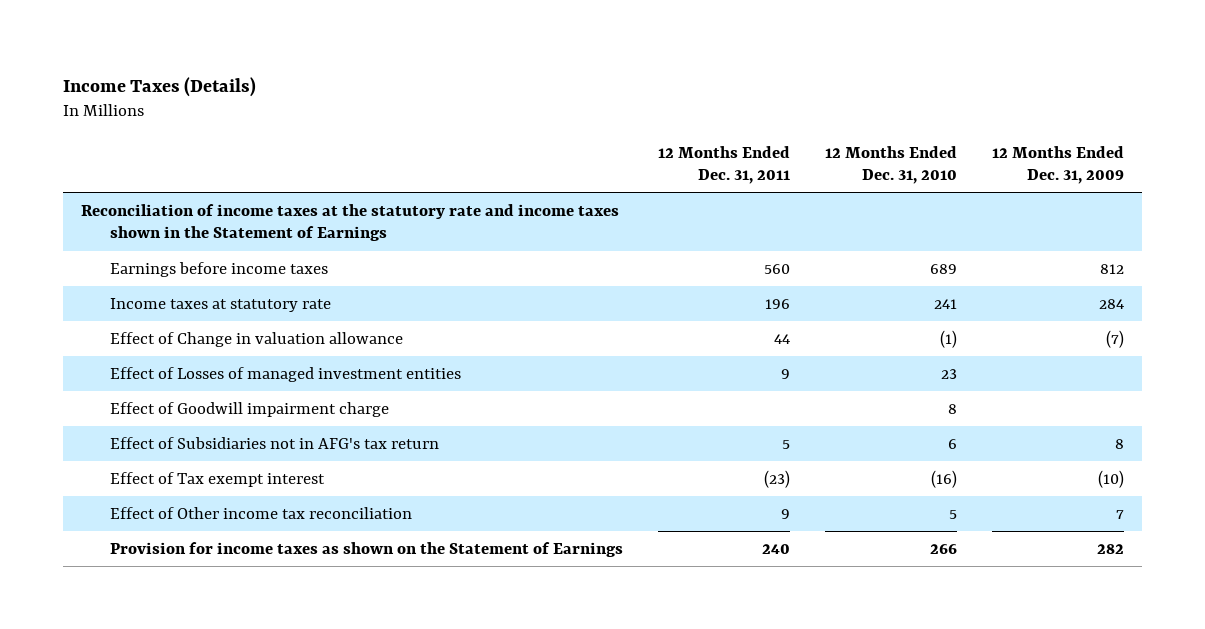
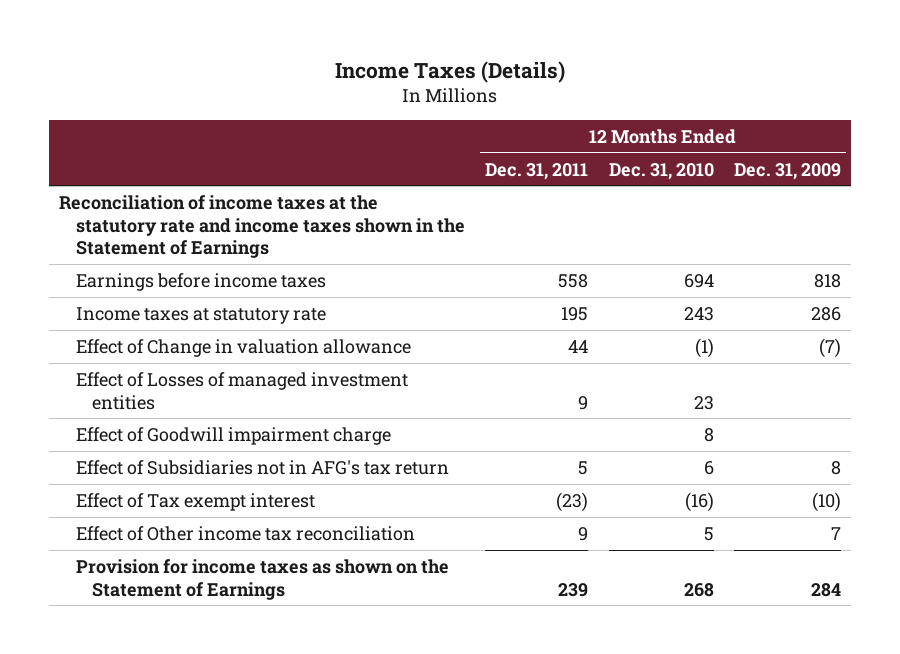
- Earnings before income taxes | 560 | 689 | 812
- Income taxes at statutory rate | 196 | 241 | 284
+ Earnings before income taxes | 558 | 694 | 818
+ Income taxes at statutory rate | 195 | 243 | 286
- Provision for income taxes as shown on the Statement of Earnings | 240 | 266 | 282
+ Provision for income taxes as shown on the Statement of Earnings | 239 | 268 | 284

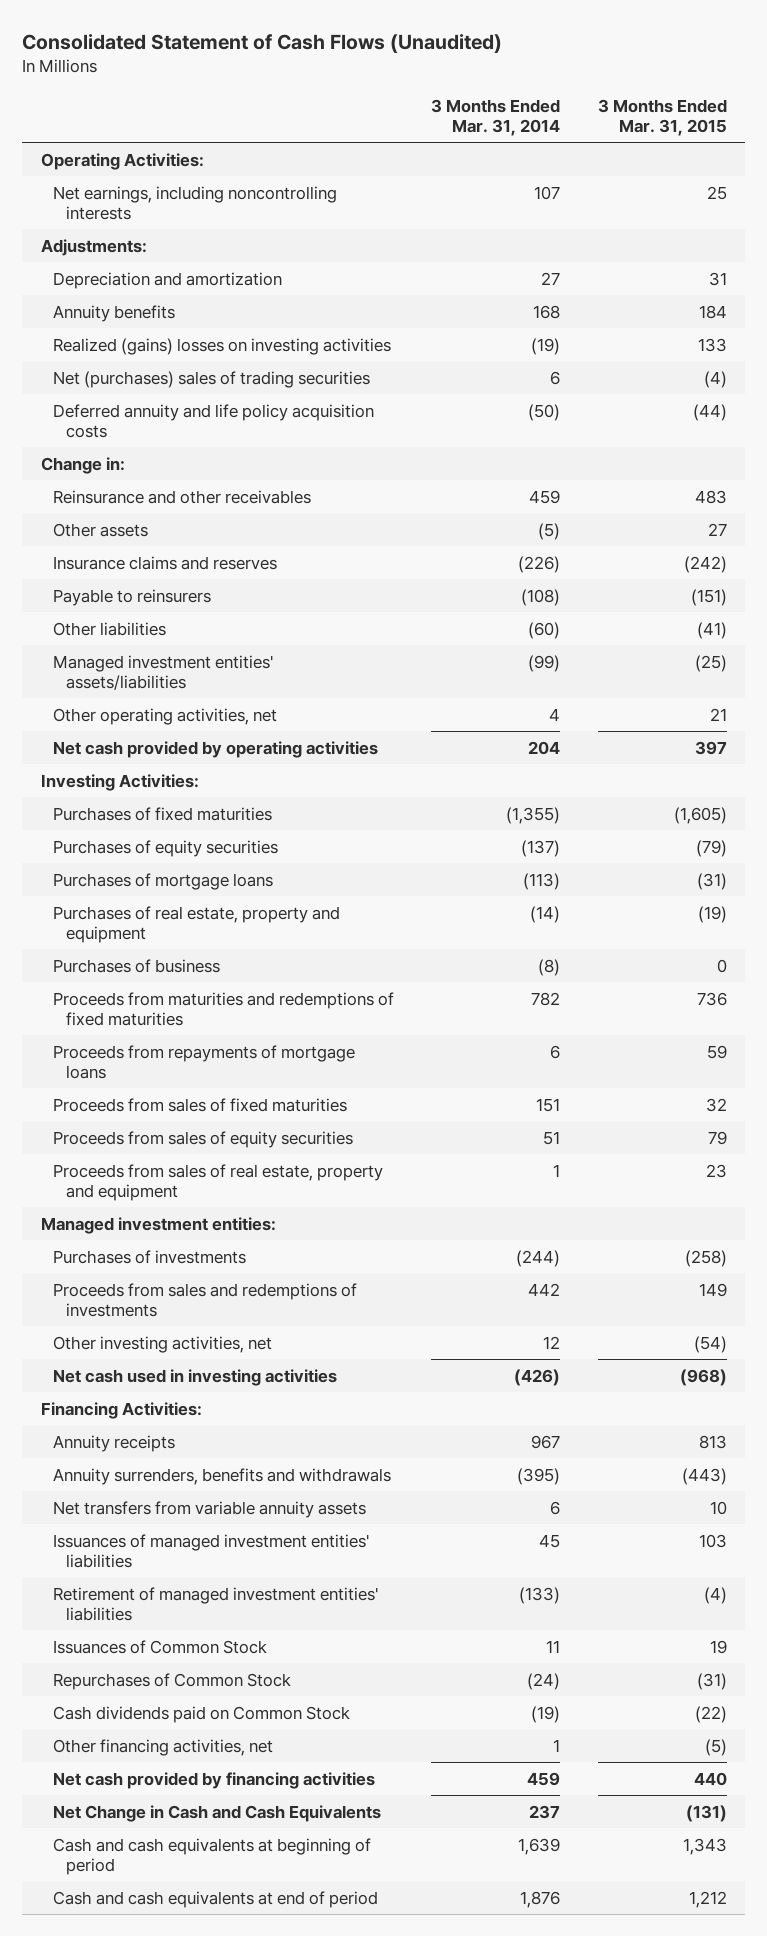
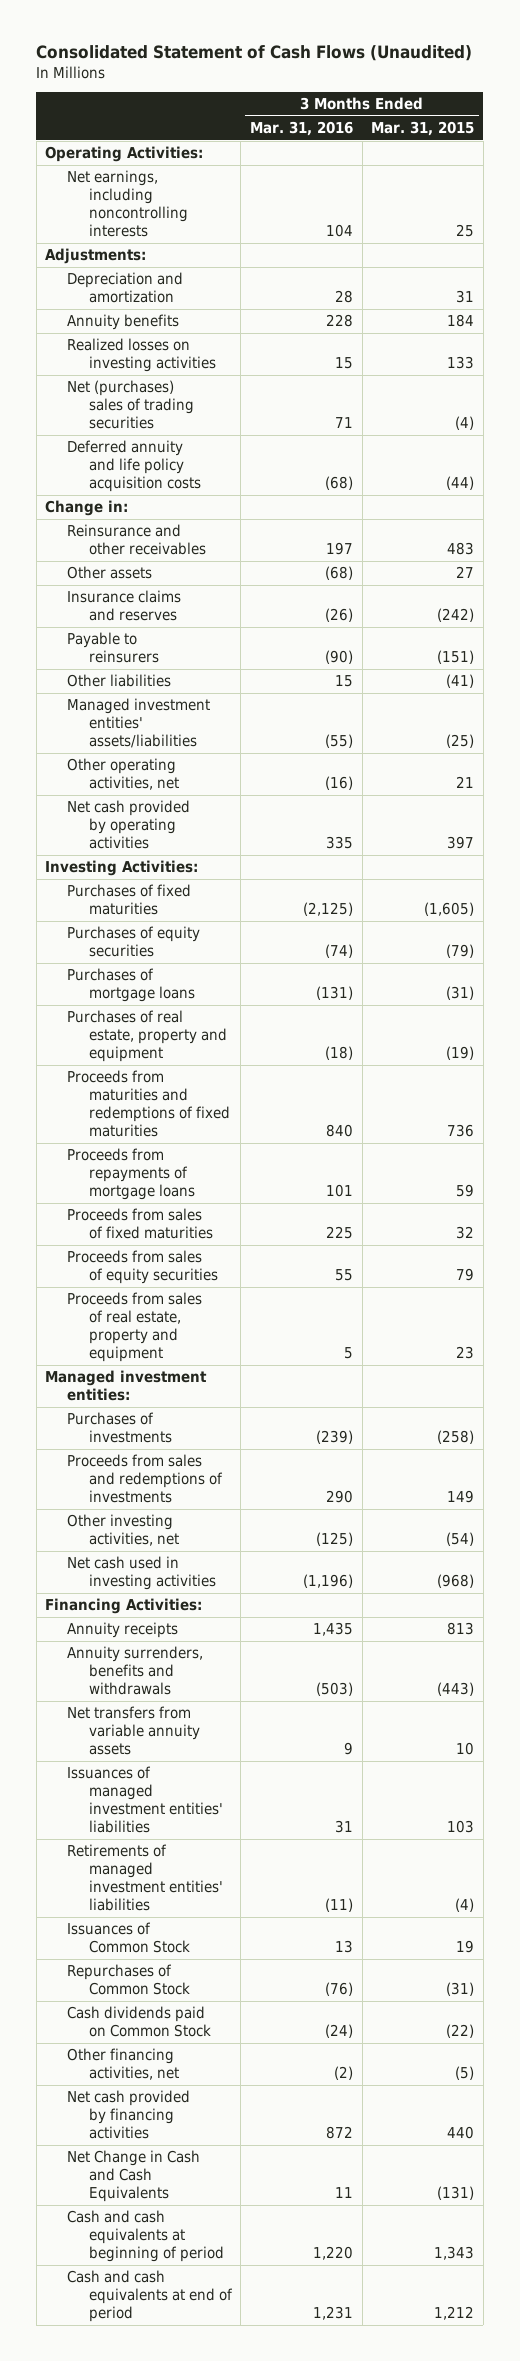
- | 3 Months Ended Mar. 31, 2014 | 3 Months Ended Mar. 31, 2015
+ | 3 Months Ended Mar. 31, 2016 | 3 Months Ended Mar. 31, 2015
- Realized (gains) losses on investing activities | (19) | 133
+ Realized losses on investing activities | 15 | 133
- Purchases of business | (8) | 0
- Retirement of managed investment entities' liabilities | (133) | (4)
+ Retirements of managed investment entities' liabilities | (11) | (4)

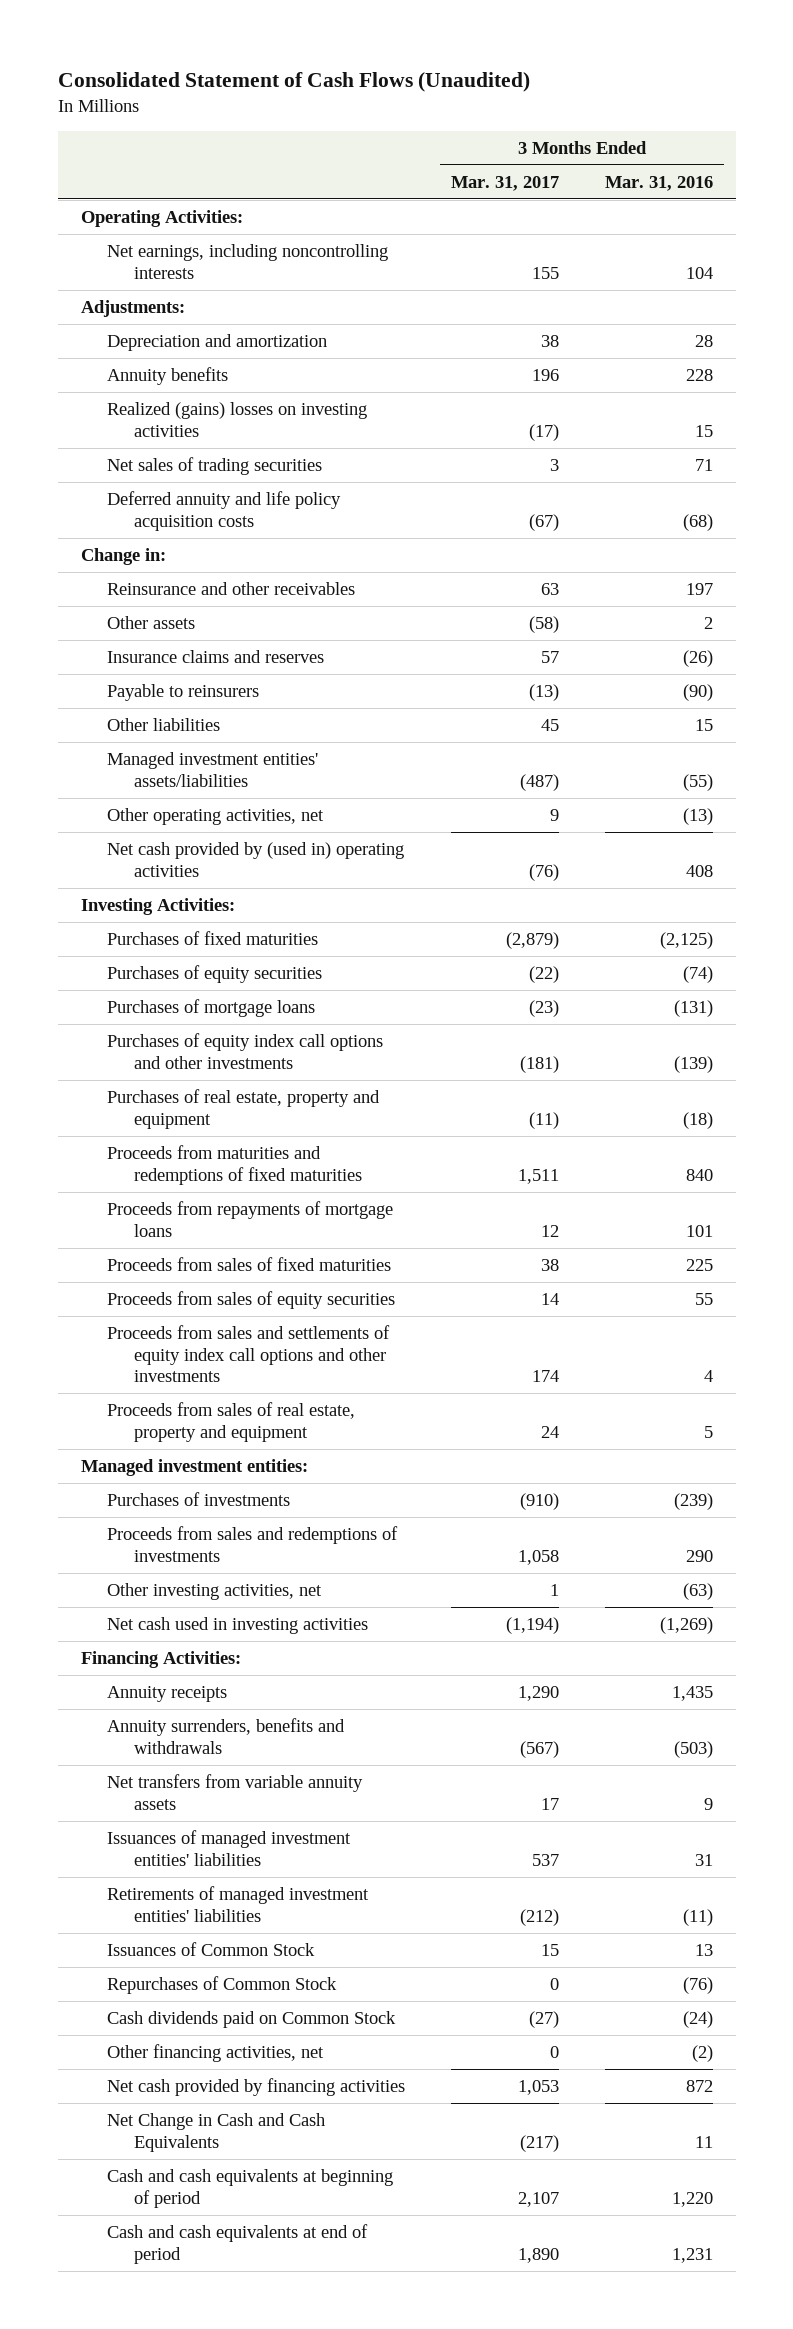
- | 3 Months Ended Mar. 31, 2016 | 3 Months Ended Mar. 31, 2015
+ | 3 Months Ended Mar. 31, 2017 | 3 Months Ended Mar. 31, 2016
- Realized losses on investing activities | 15 | 133
- Net (purchases) sales of trading securities | 71 | (4)
+ Realized (gains) losses on investing activities | (17) | 15
+ Net sales of trading securities | 3 | 71
- Other assets | (68) | 27
+ Other assets | (58) | 2
- Other operating activities, net | (16) | 21
- Net cash provided by operating activities | 335 | 397
+ Other operating activities, net | 9 | (13)
+ Net cash provided by (used in) operating activities | (76) | 408
+ Purchases of equity index call options and other investments | (181) | (139)
+ Proceeds from sales and settlements of equity index call options and other investments | 174 | 4
- Other investing activities, net | (125) | (54)
- Net cash used in investing activities | (1,196) | (968)
+ Other investing activities, net | 1 | (63)
+ Net cash used in investing activities | (1,194) | (1,269)

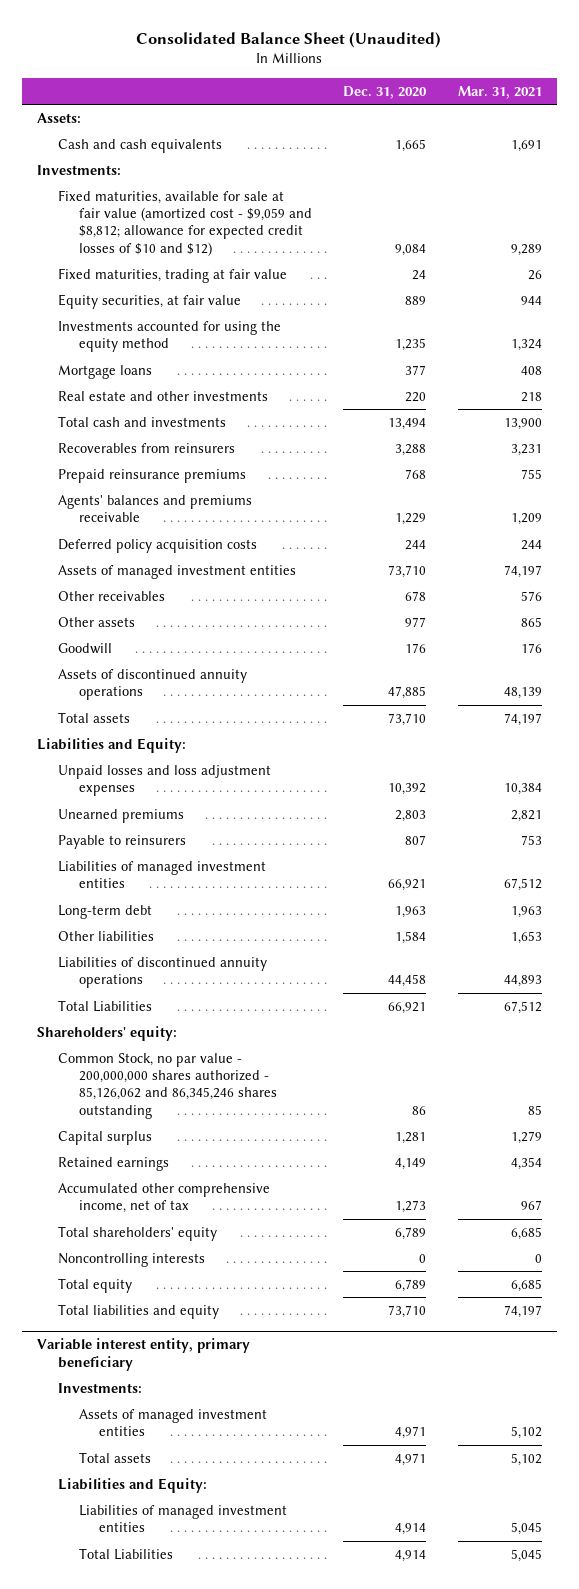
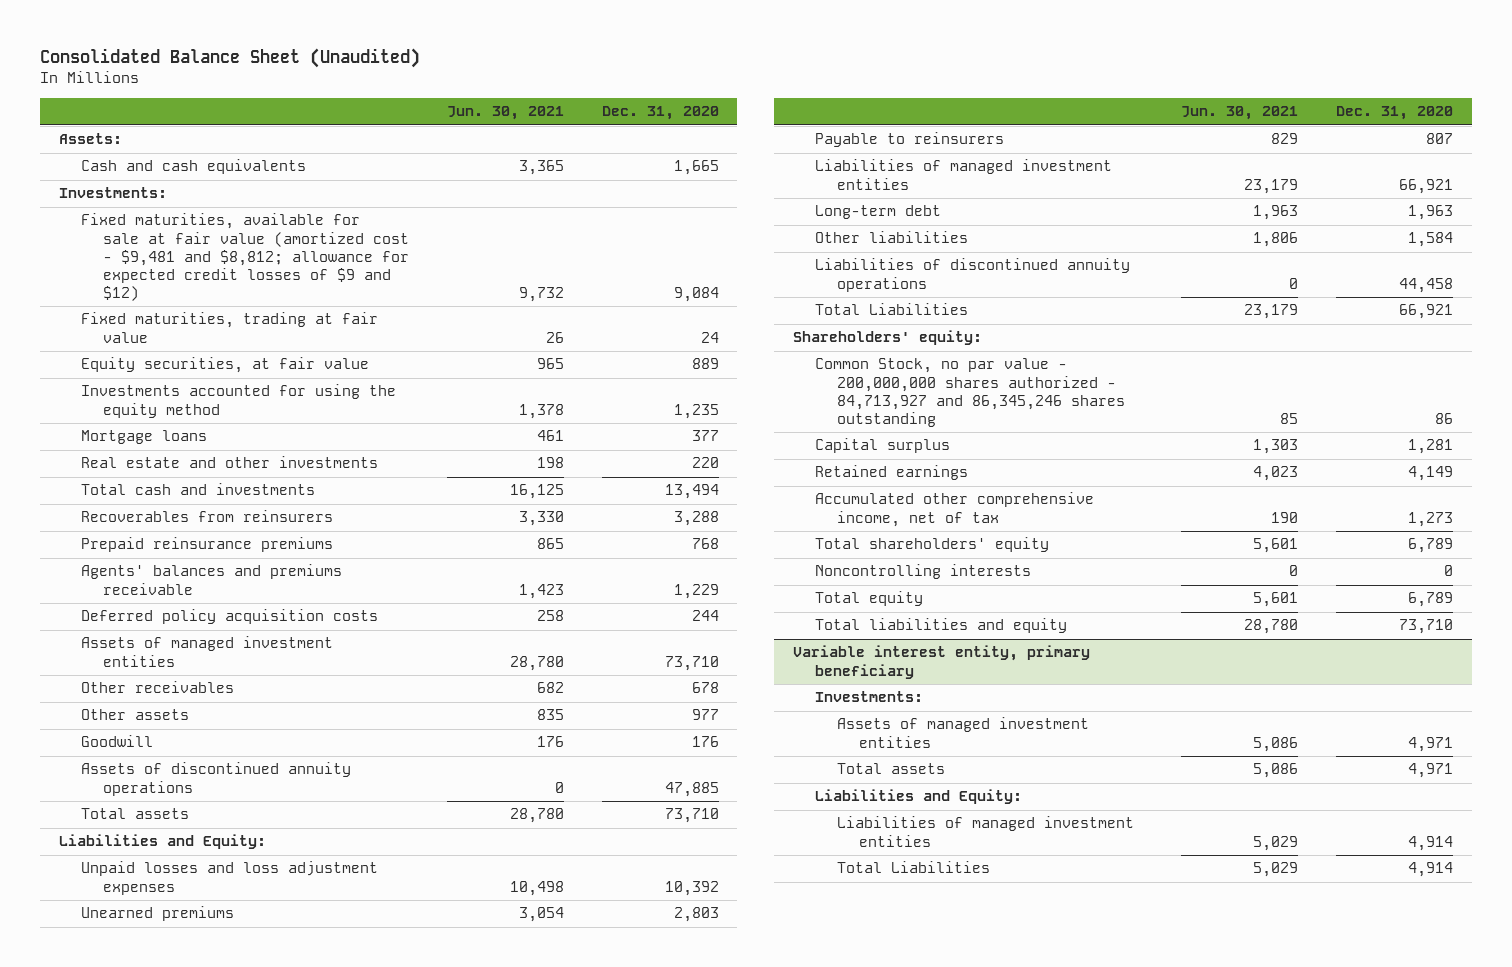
- | Dec. 31, 2020 | Mar. 31, 2021
+ | Jun. 30, 2021 | Dec. 31, 2020
- Fixed maturities, available for sale at fair value (amortized cost - $9,059 and $8,812; allowance for expected credit losses of $10 and $12) | 9,084 | 9,289
+ Fixed maturities, available for sale at fair value (amortized cost - $9,481 and $8,812; allowance for expected credit losses of $9 and $12) | 9,732 | 9,084
- Common Stock, no par value - 200,000,000 shares authorized - 85,126,062 and 86,345,246 shares outstanding | 86 | 85
+ Common Stock, no par value - 200,000,000 shares authorized - 84,713,927 and 86,345,246 shares outstanding | 85 | 86

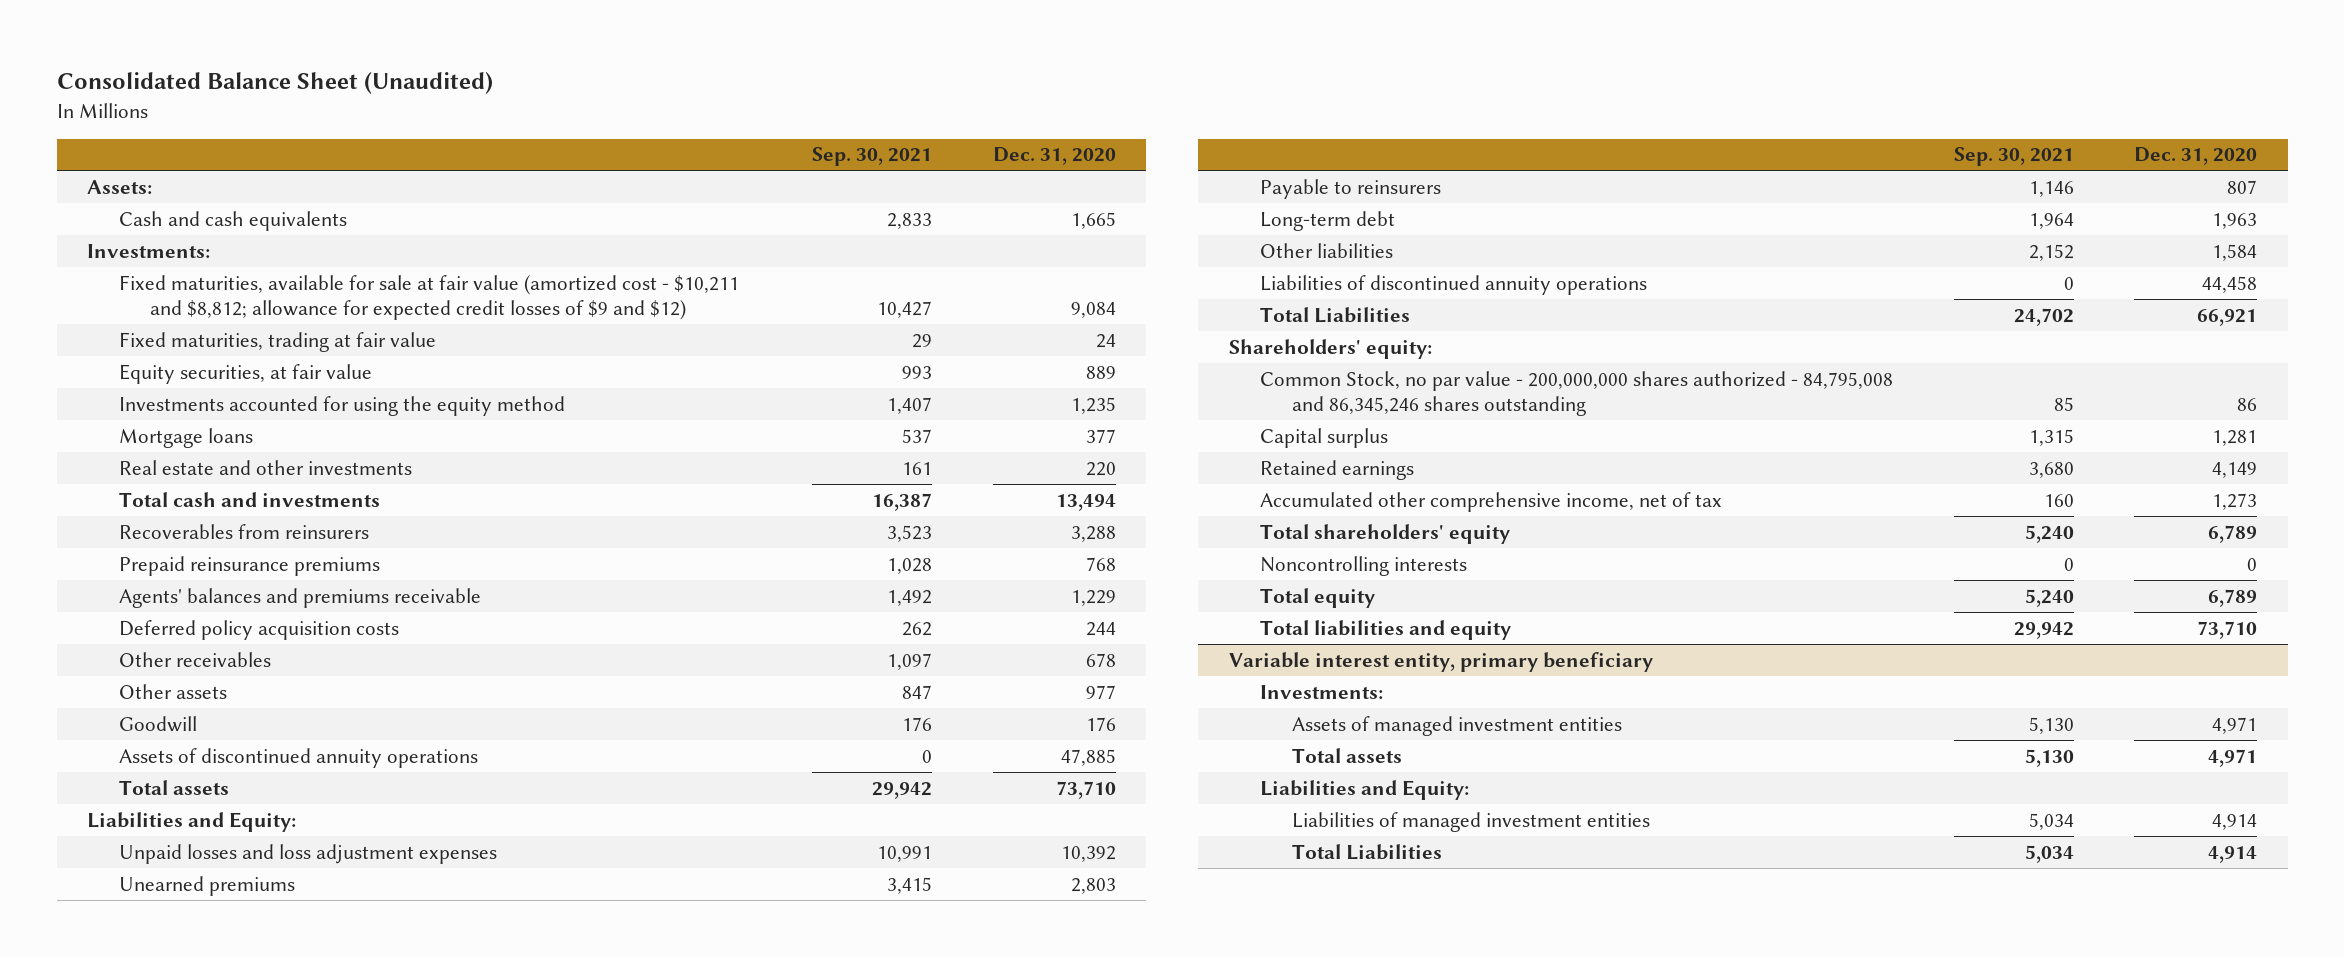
- | Jun. 30, 2021 | Dec. 31, 2020
+ | Sep. 30, 2021 | Dec. 31, 2020
- Fixed maturities, available for sale at fair value (amortized cost - $9,481 and $8,812; allowance for expected credit losses of $9 and $12) | 9,732 | 9,084
+ Fixed maturities, available for sale at fair value (amortized cost - $10,211 and $8,812; allowance for expected credit losses of $9 and $12) | 10,427 | 9,084
- Assets of managed investment entities | 28,780 | 73,710
- Liabilities of managed investment entities | 23,179 | 66,921
- Common Stock, no par value - 200,000,000 shares authorized - 84,713,927 and 86,345,246 shares outstanding | 85 | 86
+ Common Stock, no par value - 200,000,000 shares authorized - 84,795,008 and 86,345,246 shares outstanding | 85 | 86

